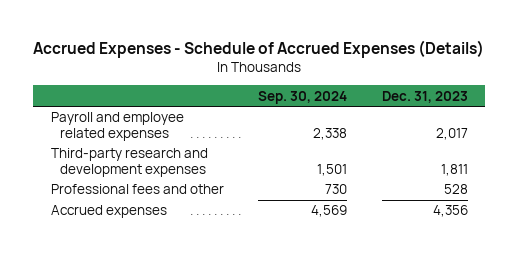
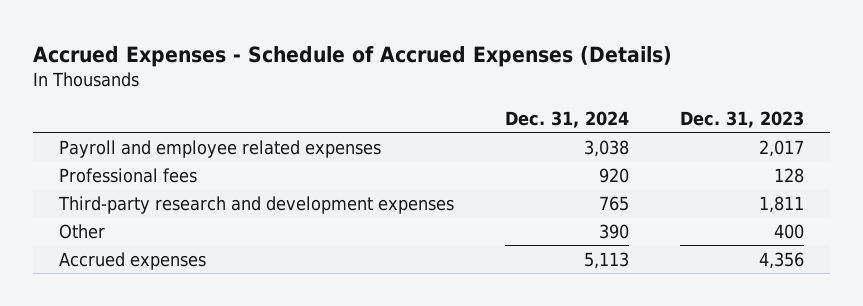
- | Sep. 30, 2024 | Dec. 31, 2023
+ | Dec. 31, 2024 | Dec. 31, 2023
+ Professional fees | 920 | 128
- Professional fees and other | 730 | 528
+ Other | 390 | 400

